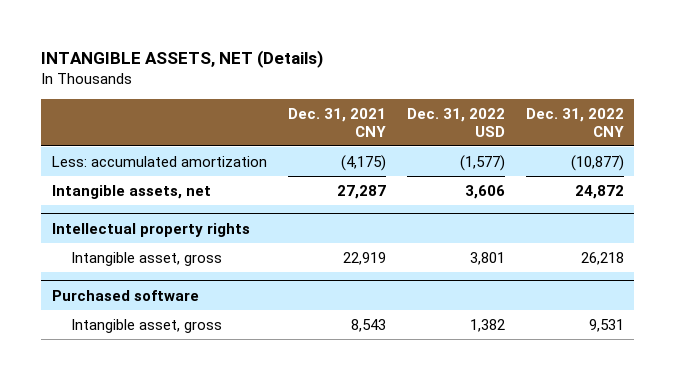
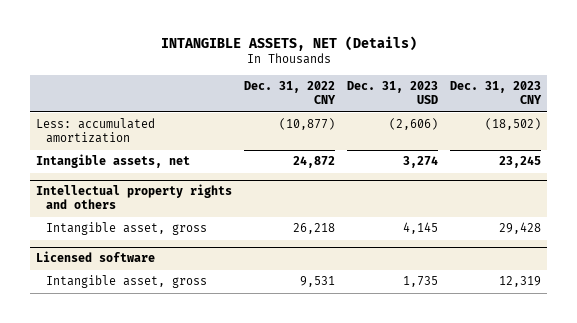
- | Dec. 31, 2021 CNY | Dec. 31, 2022 USD | Dec. 31, 2022 CNY
+ | Dec. 31, 2022 CNY | Dec. 31, 2023 USD | Dec. 31, 2023 CNY
- Intellectual property rights
+ Intellectual property rights and others
- Purchased software
+ Licensed software

